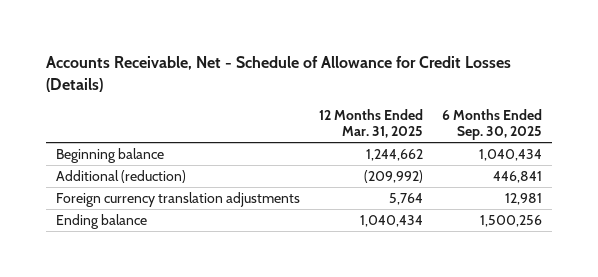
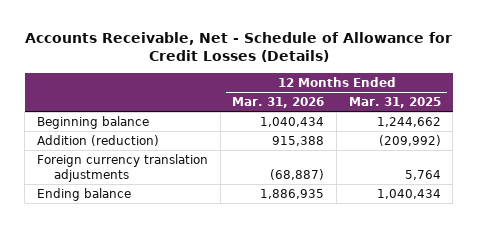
- | 12 Months Ended Mar. 31, 2025 | 6 Months Ended Sep. 30, 2025
+ | 12 Months Ended Mar. 31, 2026 | 12 Months Ended Mar. 31, 2025
- Additional (reduction) | (209,992) | 446,841
+ Addition (reduction) | 915,388 | (209,992)

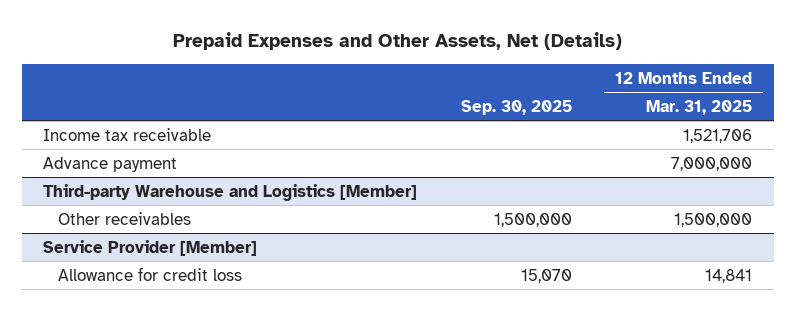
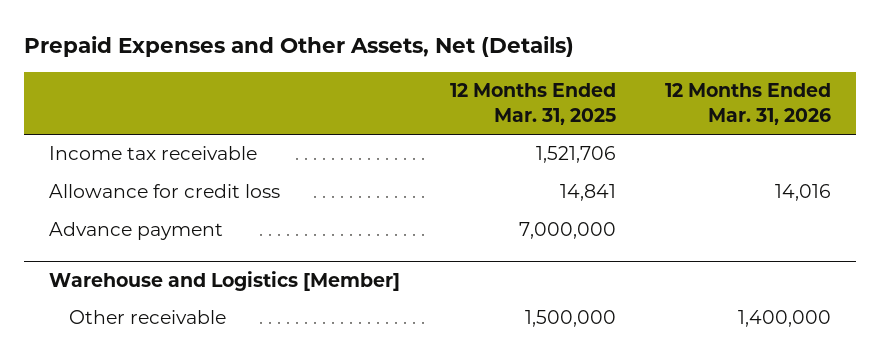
- | Sep. 30, 2025 | 12 Months Ended Mar. 31, 2025
+ | 12 Months Ended Mar. 31, 2025 | 12 Months Ended Mar. 31, 2026
- Third-party Warehouse and Logistics [Member]
- Other receivables | 1,500,000 | 1,500,000
- Service Provider [Member]
moved down: Advance payment | 7,000,000 |
+ Warehouse and Logistics [Member]
+ Other receivable | 1,500,000 | 1,400,000

